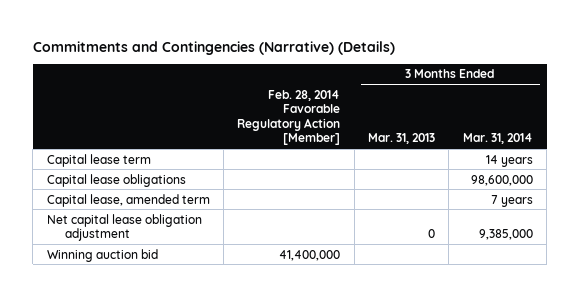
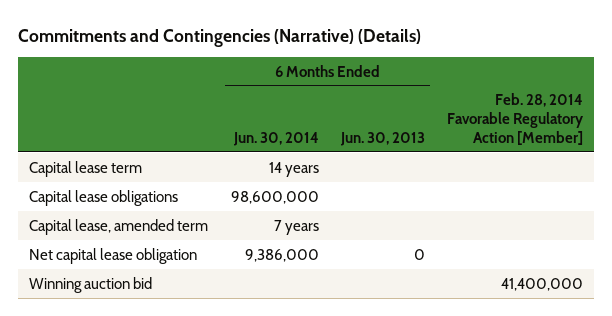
- | Feb. 28, 2014 Favorable Regulatory Action [Member] | 3 Months Ended Mar. 31, 2013 | 3 Months Ended Mar. 31, 2014
+ | 6 Months Ended Jun. 30, 2014 | 6 Months Ended Jun. 30, 2013 | Feb. 28, 2014 Favorable Regulatory Action [Member]
- Net capital lease obligation adjustment | | 0 | 9,385,000
+ Net capital lease obligation | 9,386,000 | 0 |

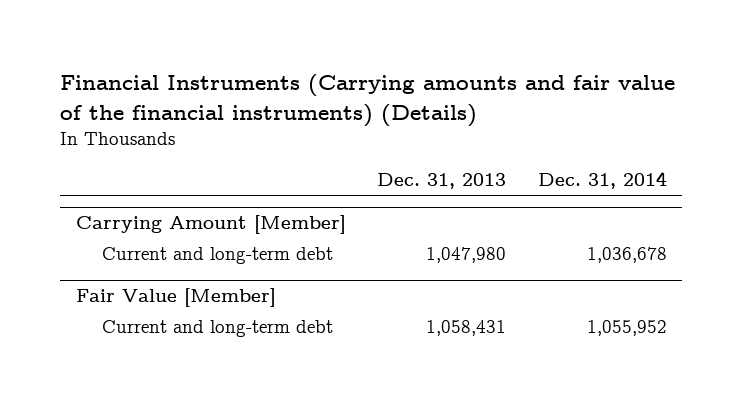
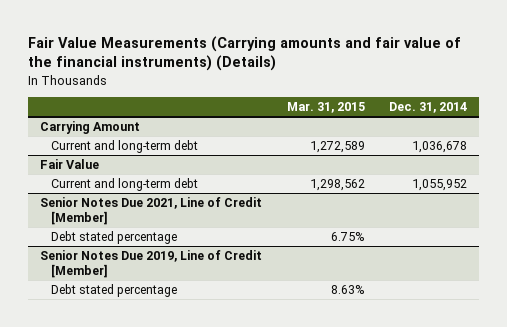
- Financial Instruments (Carrying amounts and fair value of the financial instruments) (Details)
+ Fair Value Measurements (Carrying amounts and fair value of the financial instruments) (Details)
- | Dec. 31, 2013 | Dec. 31, 2014
+ | Mar. 31, 2015 | Dec. 31, 2014
- Carrying Amount [Member]
+ Carrying Amount
- Fair Value [Member]
+ Fair Value
+ Senior Notes Due 2021, Line of Credit [Member]
+ Debt stated percentage | 6.75% |
+ Senior Notes Due 2019, Line of Credit [Member]
+ Debt stated percentage | 8.63% |

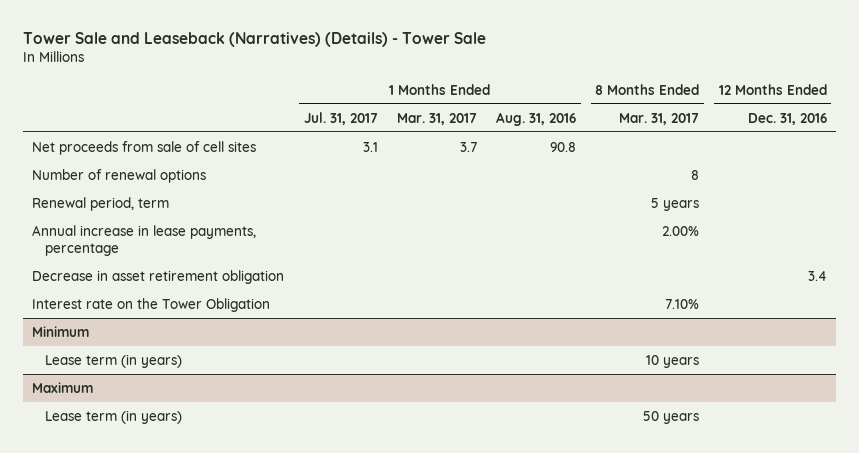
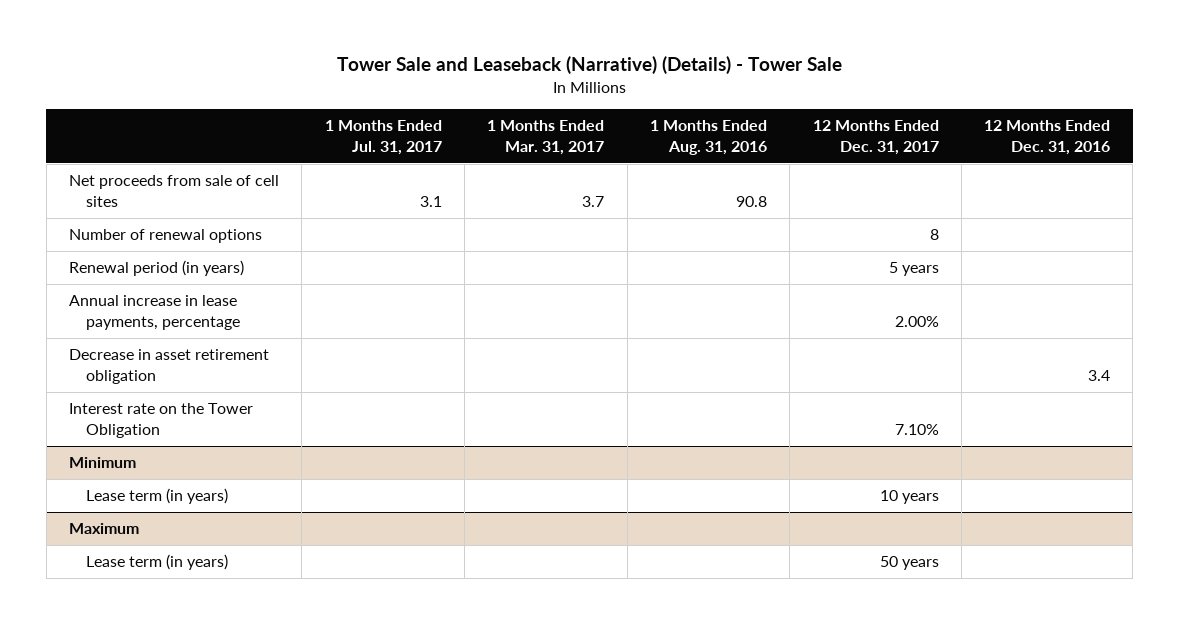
- Tower Sale and Leaseback (Narratives) (Details) - Tower Sale
+ Tower Sale and Leaseback (Narrative) (Details) - Tower Sale
- | 1 Months Ended Jul. 31, 2017 | 1 Months Ended Mar. 31, 2017 | 1 Months Ended Aug. 31, 2016 | 8 Months Ended Mar. 31, 2017 | 12 Months Ended Dec. 31, 2016
+ | 1 Months Ended Jul. 31, 2017 | 1 Months Ended Mar. 31, 2017 | 1 Months Ended Aug. 31, 2016 | 12 Months Ended Dec. 31, 2017 | 12 Months Ended Dec. 31, 2016
- Renewal period, term | | | | 5 years |
+ Renewal period (in years) | | | | 5 years |

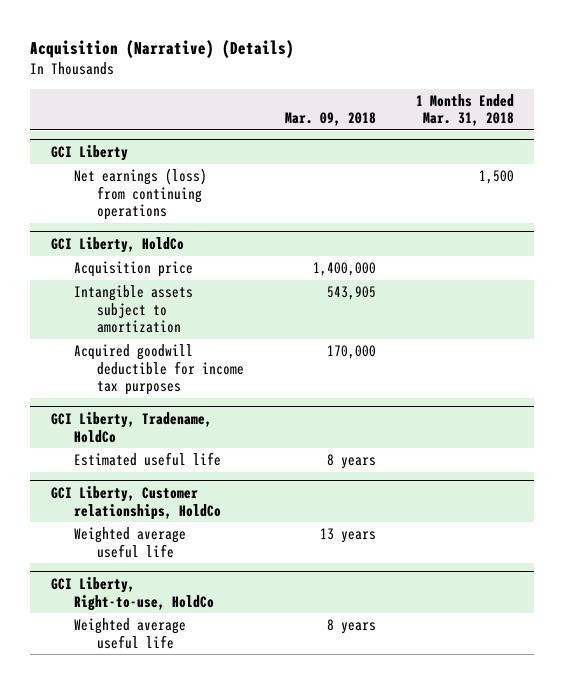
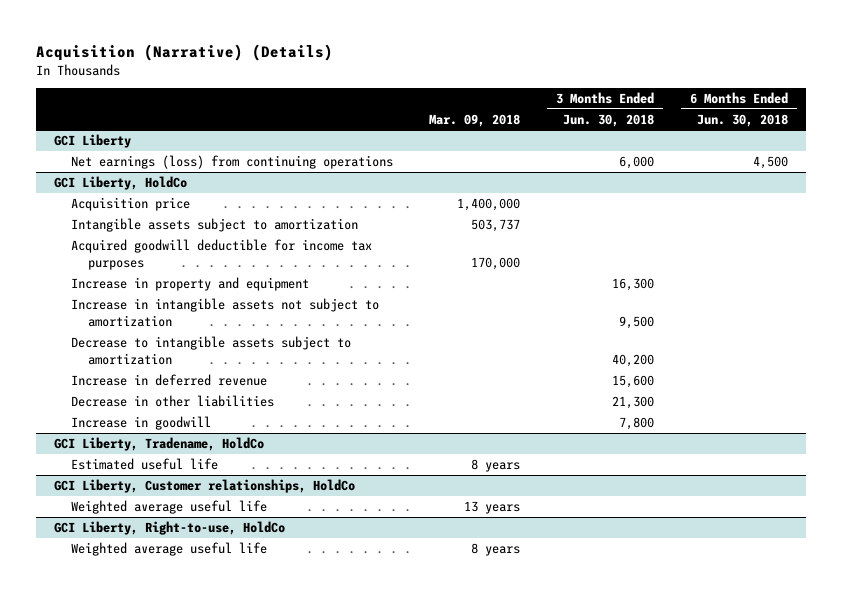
- | Mar. 09, 2018 | 1 Months Ended Mar. 31, 2018
+ | Mar. 09, 2018 | 3 Months Ended Jun. 30, 2018 | 6 Months Ended Jun. 30, 2018
@ GCI Liberty, HoldCo
- Intangible assets subject to amortization | 543,905 |
+ Intangible assets subject to amortization | 503,737 | |
+ Increase in property and equipment | | 16,300 |
+ Increase in intangible assets not subject to amortization | | 9,500 |
+ Decrease to intangible assets subject to amortization | | 40,200 |
+ Increase in deferred revenue | | 15,600 |
+ Decrease in other liabilities | | 21,300 |
+ Increase in goodwill | | 7,800 |

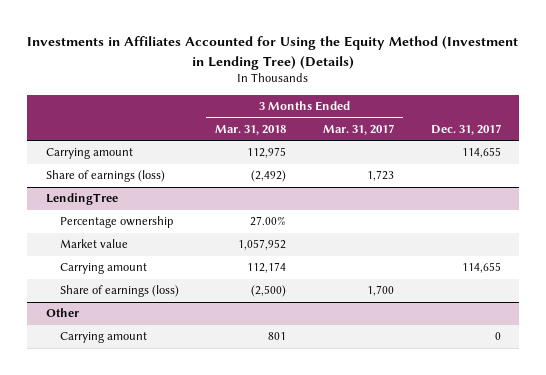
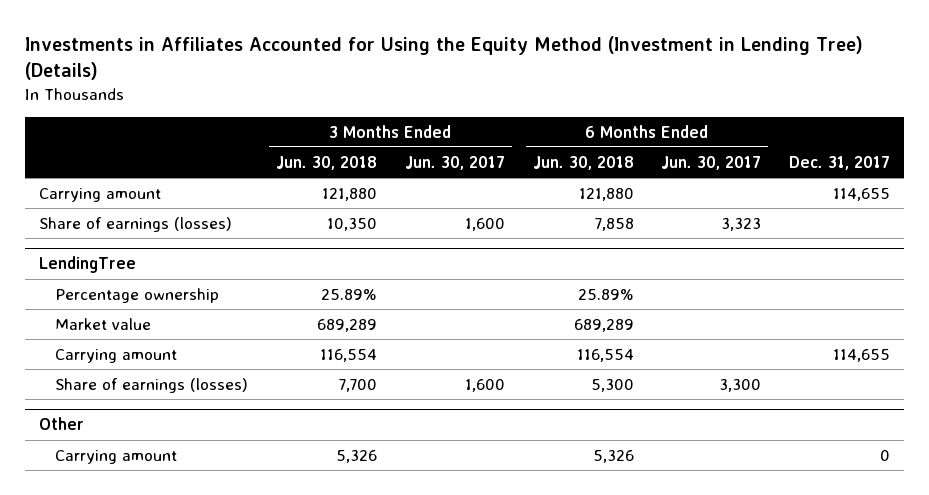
- | 3 Months Ended Mar. 31, 2018 | 3 Months Ended Mar. 31, 2017 | Dec. 31, 2017
+ | 3 Months Ended Jun. 30, 2018 | 3 Months Ended Jun. 30, 2017 | 6 Months Ended Jun. 30, 2018 | 6 Months Ended Jun. 30, 2017 | Dec. 31, 2017
- Share of earnings (loss) | (2,492) | 1,723 |
+ Share of earnings (losses) | 10,350 | 1,600 | 7,858 | 3,323 |
@ LendingTree
- Share of earnings (loss) | (2,500) | 1,700 |
+ Share of earnings (losses) | 7,700 | 1,600 | 5,300 | 3,300 |

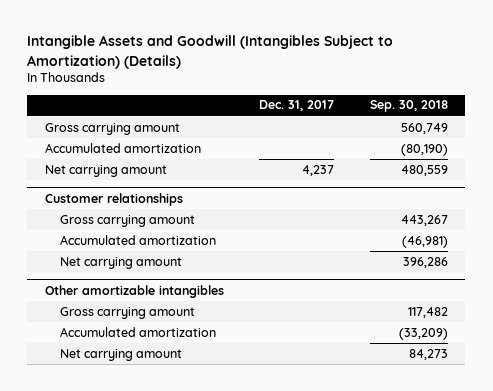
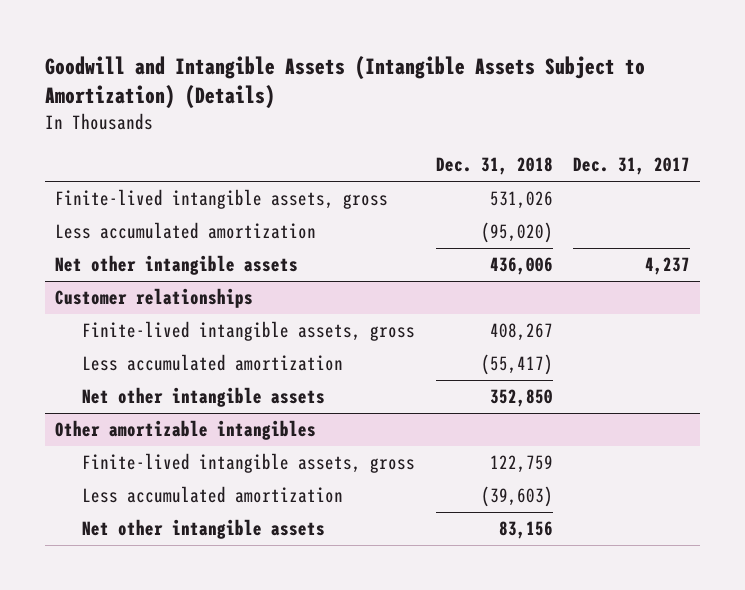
- Intangible Assets and Goodwill (Intangibles Subject to Amortization) (Details)
+ Goodwill and Intangible Assets (Intangible Assets Subject to Amortization) (Details)
- | Dec. 31, 2017 | Sep. 30, 2018
+ | Dec. 31, 2018 | Dec. 31, 2017
- Gross carrying amount | | 560,749
- Accumulated amortization | | (80,190)
- Net carrying amount | 4,237 | 480,559
+ Finite-lived intangible assets, gross | 531,026 |
+ Less accumulated amortization | (95,020) |
+ Net other intangible assets | 436,006 | 4,237
@ Customer relationships
- Gross carrying amount | | 443,267
- Accumulated amortization | | (46,981)
- Net carrying amount | | 396,286
+ Finite-lived intangible assets, gross | 408,267 |
+ Less accumulated amortization | (55,417) |
+ Net other intangible assets | 352,850 |
@ Other amortizable intangibles
- Gross carrying amount | | 117,482
- Accumulated amortization | | (33,209)
- Net carrying amount | | 84,273
+ Finite-lived intangible assets, gross | 122,759 |
+ Less accumulated amortization | (39,603) |
+ Net other intangible assets | 83,156 |

